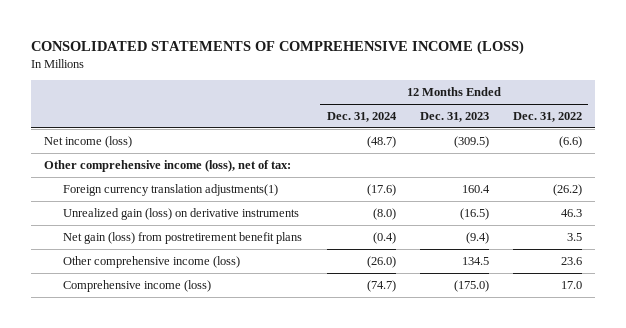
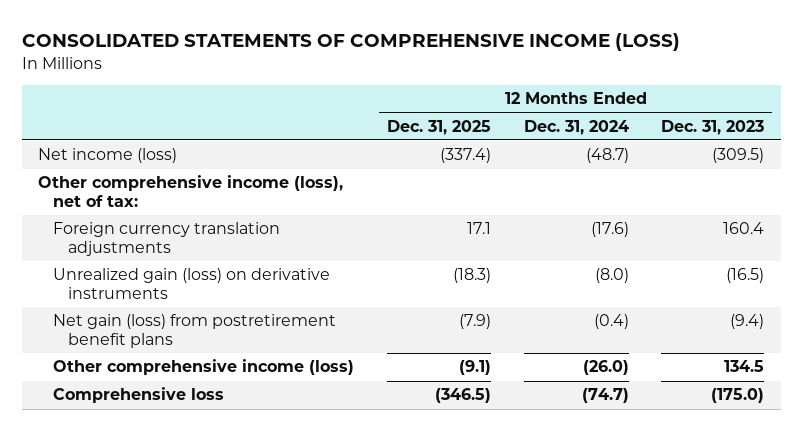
- | 12 Months Ended Dec. 31, 2024 | 12 Months Ended Dec. 31, 2023 | 12 Months Ended Dec. 31, 2022
+ | 12 Months Ended Dec. 31, 2025 | 12 Months Ended Dec. 31, 2024 | 12 Months Ended Dec. 31, 2023
- Foreign currency translation adjustments(1) | (17.6) | 160.4 | (26.2)
+ Foreign currency translation adjustments | 17.1 | (17.6) | 160.4
- Comprehensive income (loss) | (74.7) | (175.0) | 17.0
+ Comprehensive loss | (346.5) | (74.7) | (175.0)

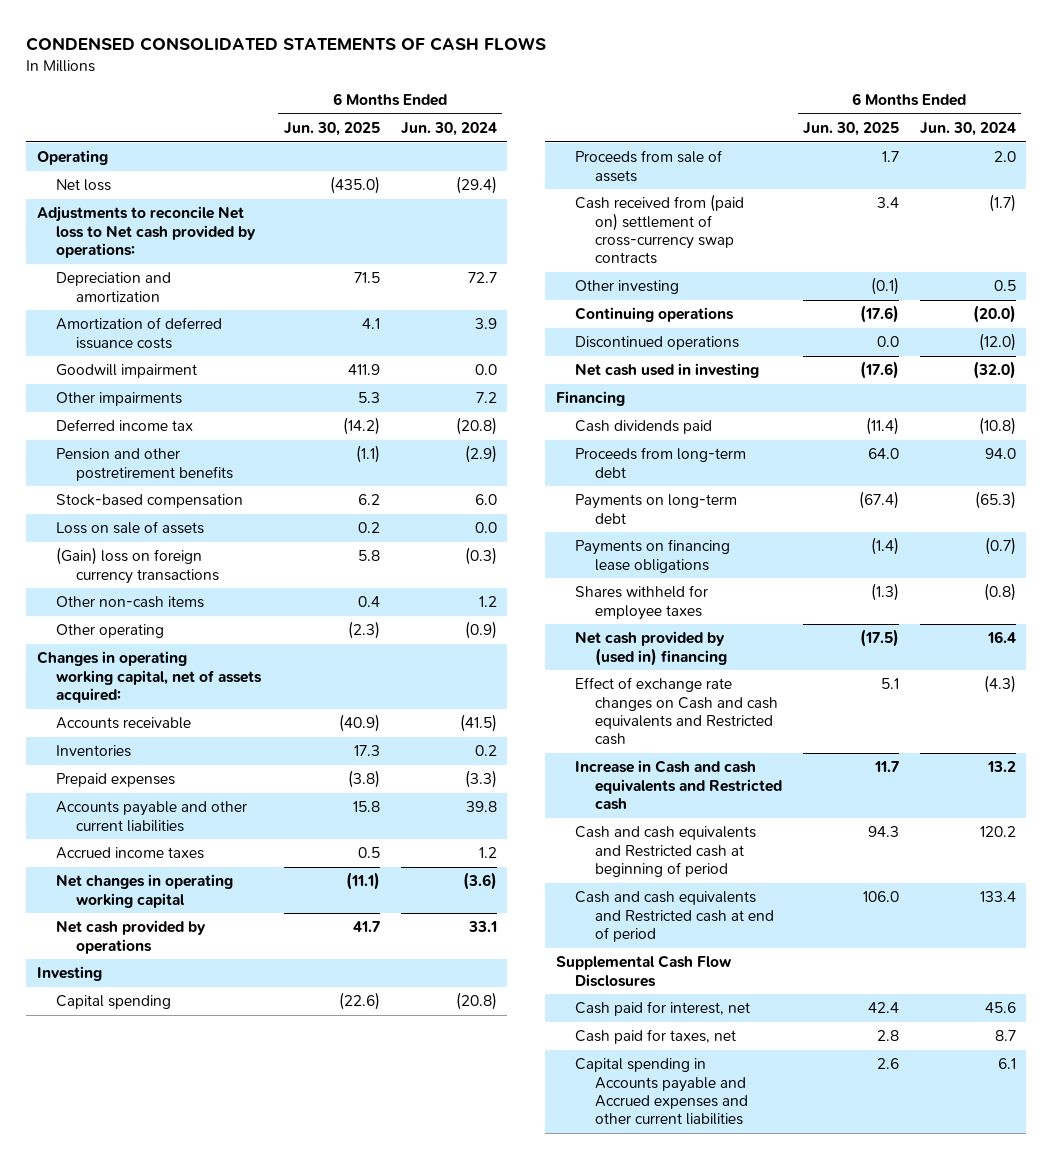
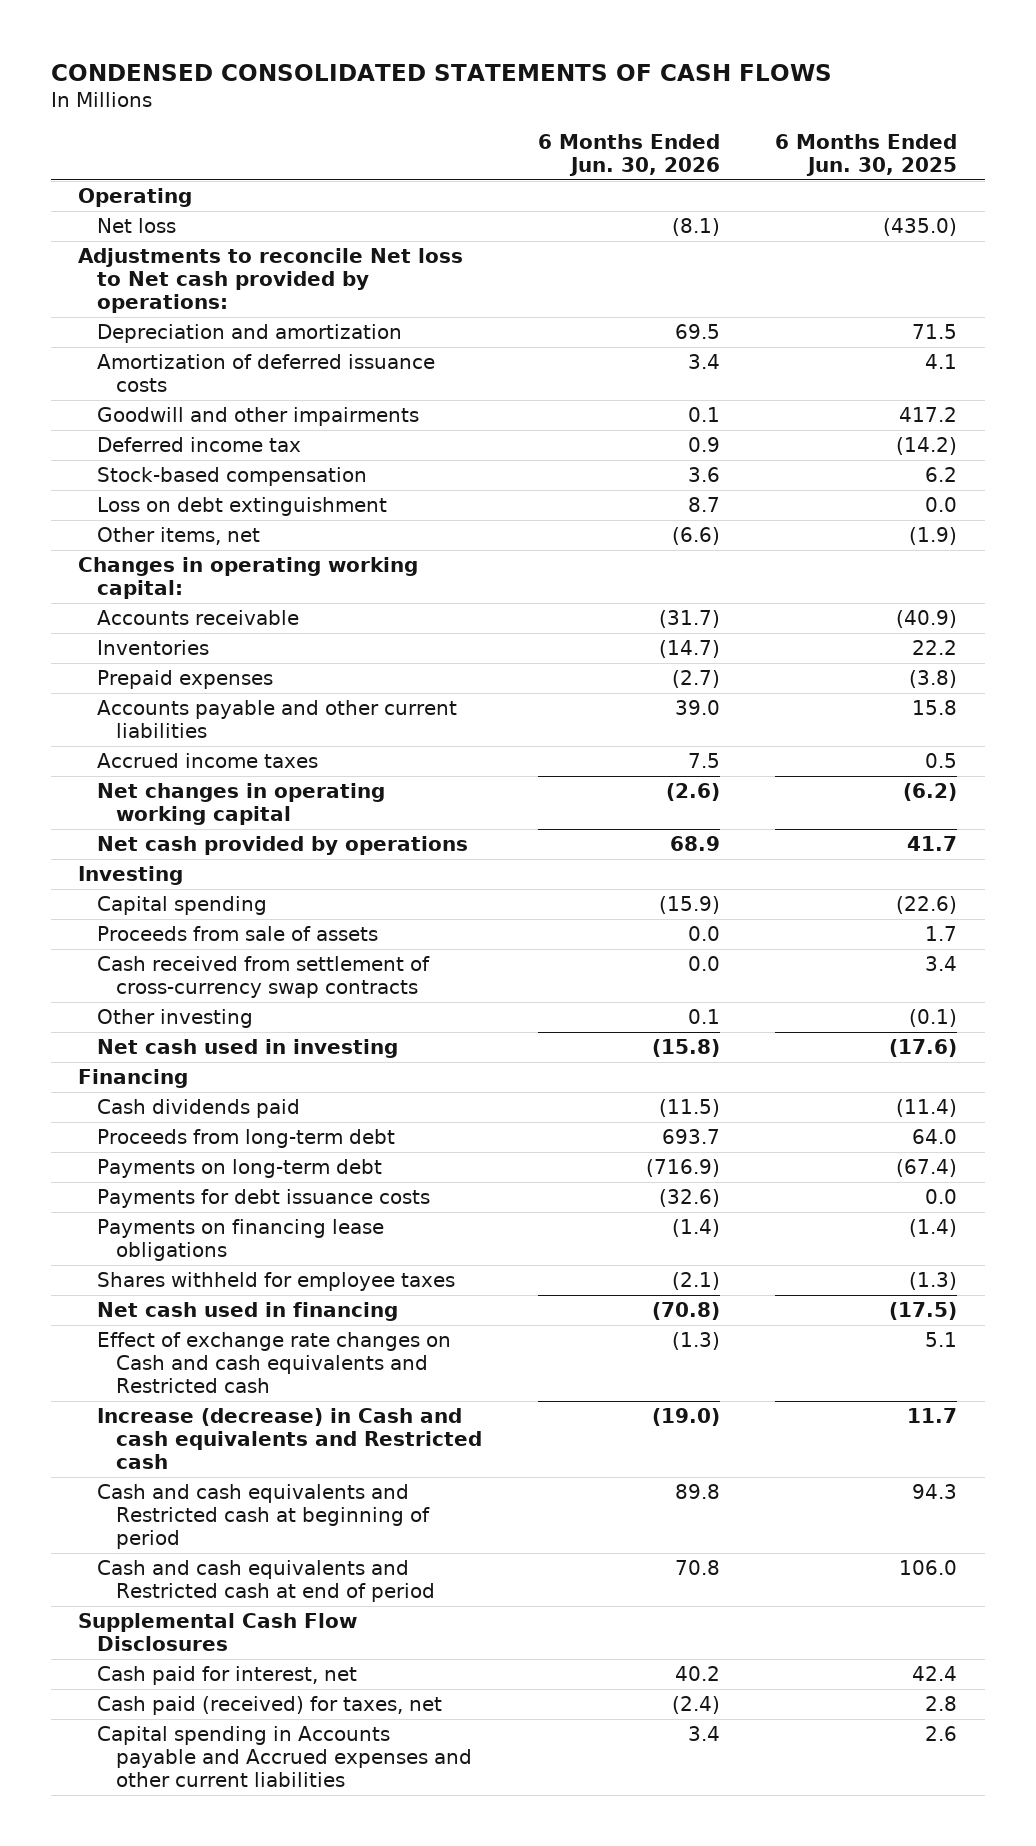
- | 6 Months Ended Jun. 30, 2025 | 6 Months Ended Jun. 30, 2024
+ | 6 Months Ended Jun. 30, 2026 | 6 Months Ended Jun. 30, 2025
- Goodwill impairment | 411.9 | 0.0
- Other impairments | 5.3 | 7.2
+ Goodwill and other impairments | 0.1 | 417.2
- Pension and other postretirement benefits | (1.1) | (2.9)
- Loss on sale of assets | 0.2 | 0.0
- (Gain) loss on foreign currency transactions | 5.8 | (0.3)
- Other non-cash items | 0.4 | 1.2
- Other operating | (2.3) | (0.9)
- Changes in operating working capital, net of assets acquired:
+ Loss on debt extinguishment | 8.7 | 0.0
+ Other items, net | (6.6) | (1.9)
+ Changes in operating working capital:
- Inventories | 17.3 | 0.2
+ Inventories | (14.7) | 22.2
- Net changes in operating working capital | (11.1) | (3.6)
+ Net changes in operating working capital | (2.6) | (6.2)
- Cash received from (paid on) settlement of cross-currency swap contracts | 3.4 | (1.7)
+ Cash received from settlement of cross-currency swap contracts | 0.0 | 3.4
- Continuing operations | (17.6) | (20.0)
- Discontinued operations | 0.0 | (12.0)
+ Payments for debt issuance costs | (32.6) | 0.0
- Net cash provided by (used in) financing | (17.5) | 16.4
+ Net cash used in financing | (70.8) | (17.5)
- Increase in Cash and cash equivalents and Restricted cash | 11.7 | 13.2
+ Increase (decrease) in Cash and cash equivalents and Restricted cash | (19.0) | 11.7
- Cash paid for taxes, net | 2.8 | 8.7
+ Cash paid (received) for taxes, net | (2.4) | 2.8

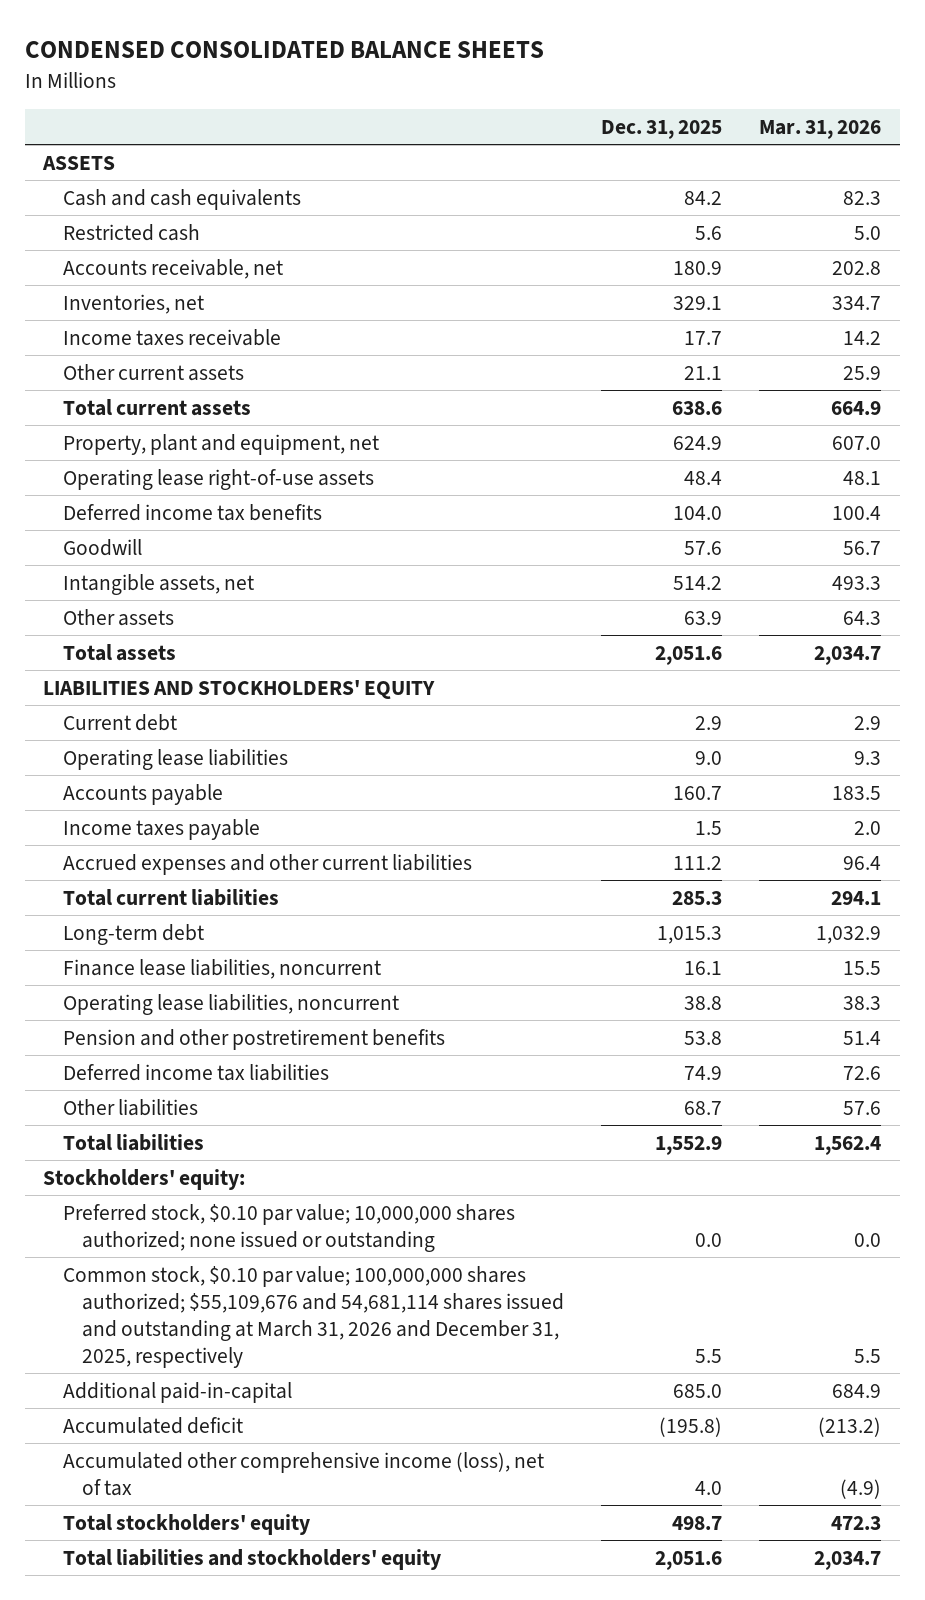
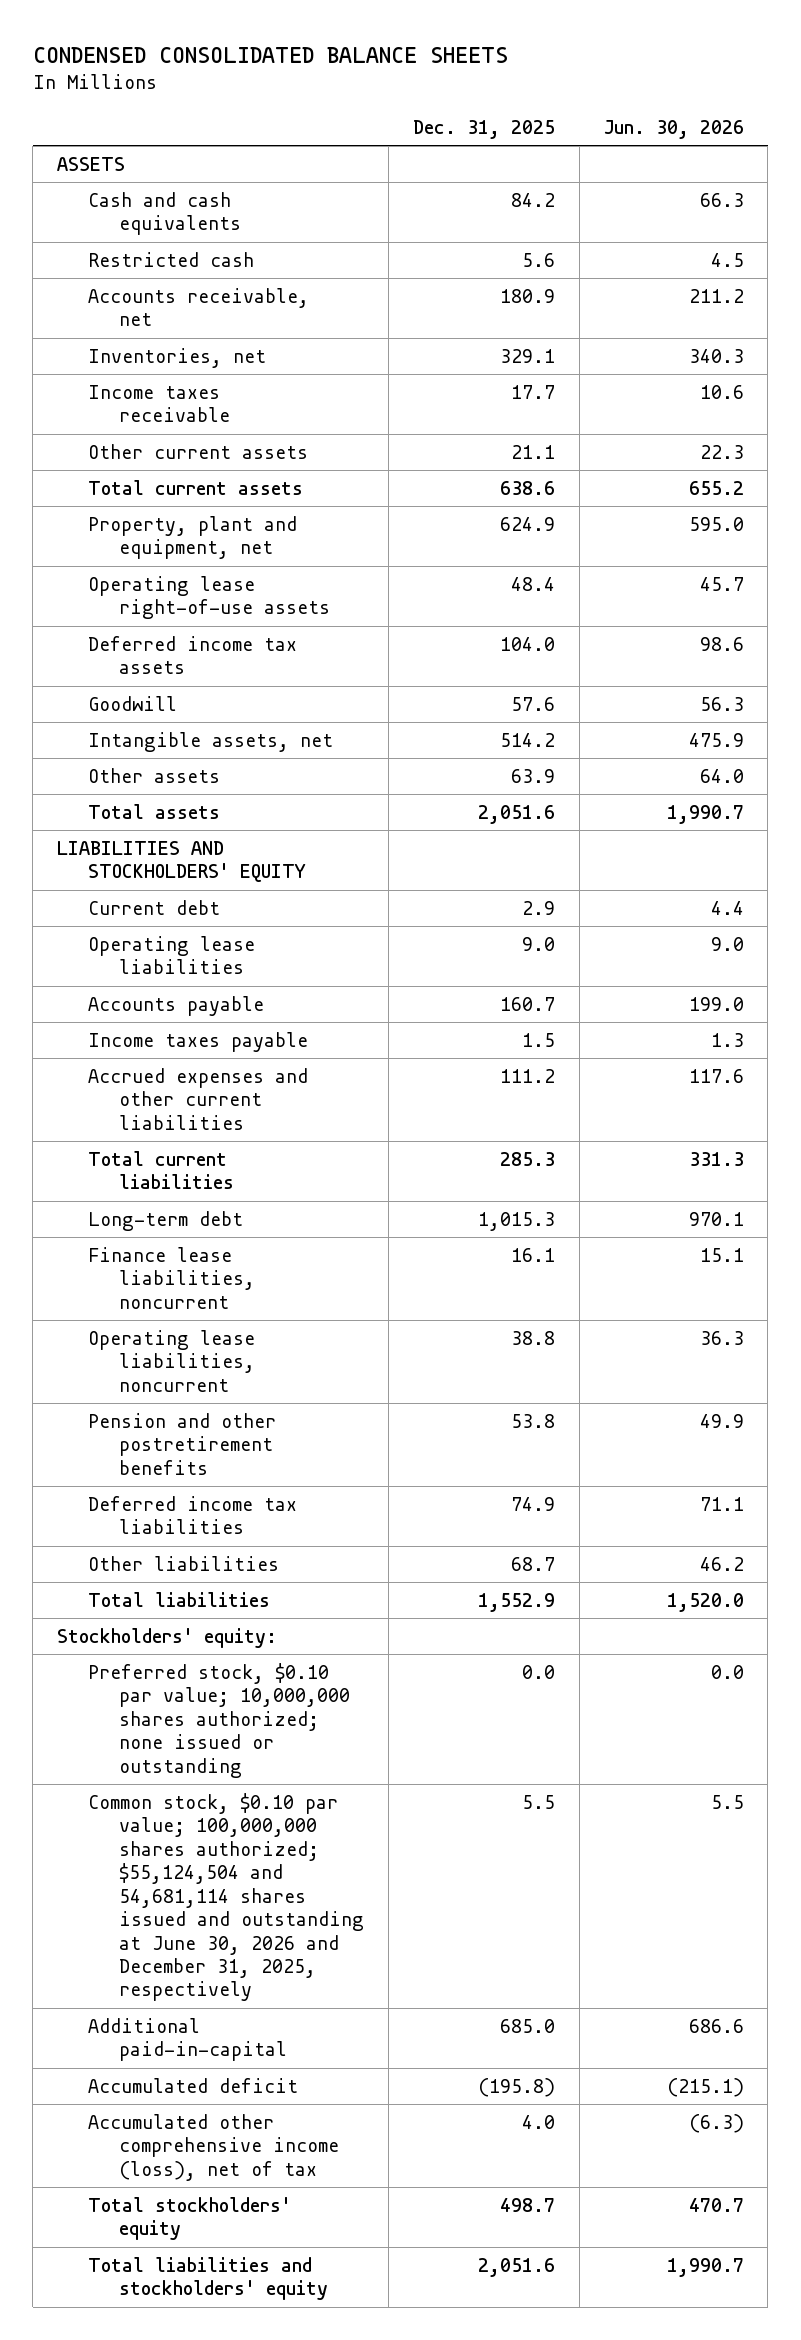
- | Dec. 31, 2025 | Mar. 31, 2026
+ | Dec. 31, 2025 | Jun. 30, 2026
- Deferred income tax benefits | 104.0 | 100.4
+ Deferred income tax assets | 104.0 | 98.6
- Common stock, $0.10 par value; 100,000,000 shares authorized; $55,109,676 and 54,681,114 shares issued and outstanding at March 31, 2026 and December 31, 2025, respectively | 5.5 | 5.5
+ Common stock, $0.10 par value; 100,000,000 shares authorized; $55,124,504 and 54,681,114 shares issued and outstanding at June 30, 2026 and December 31, 2025, respectively | 5.5 | 5.5

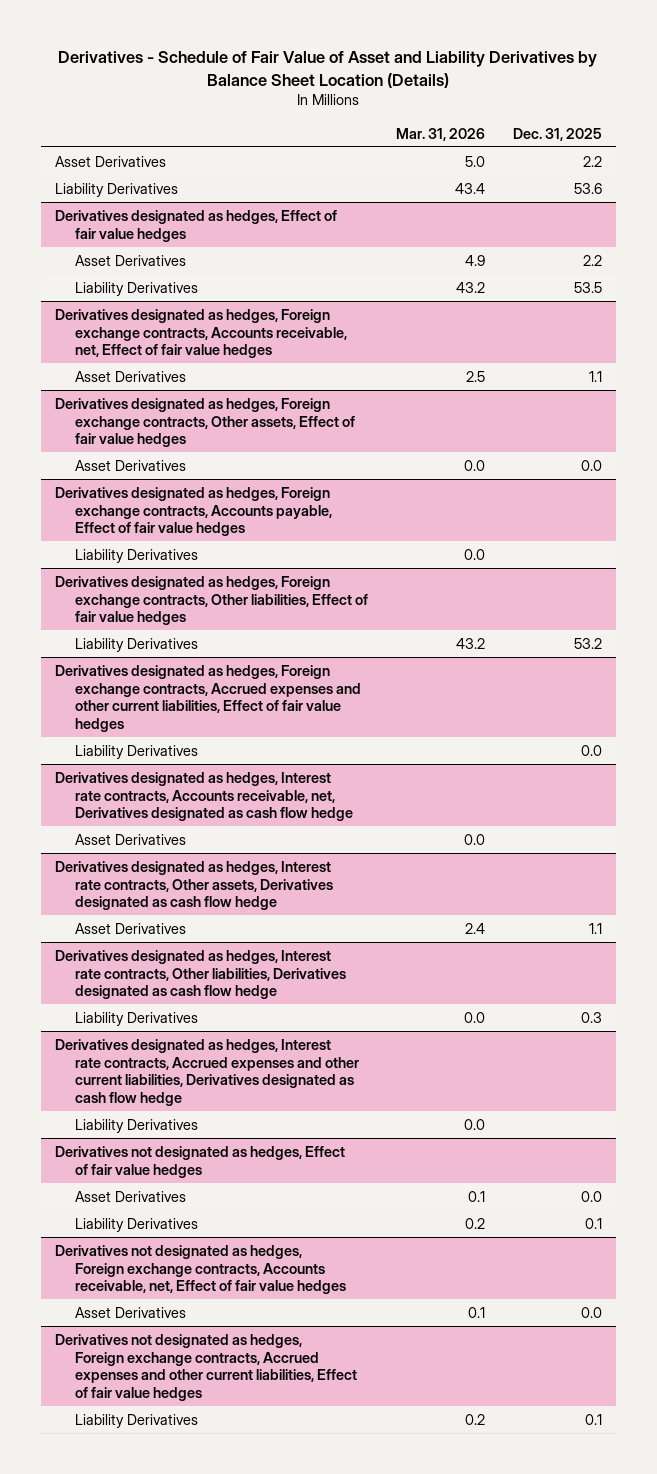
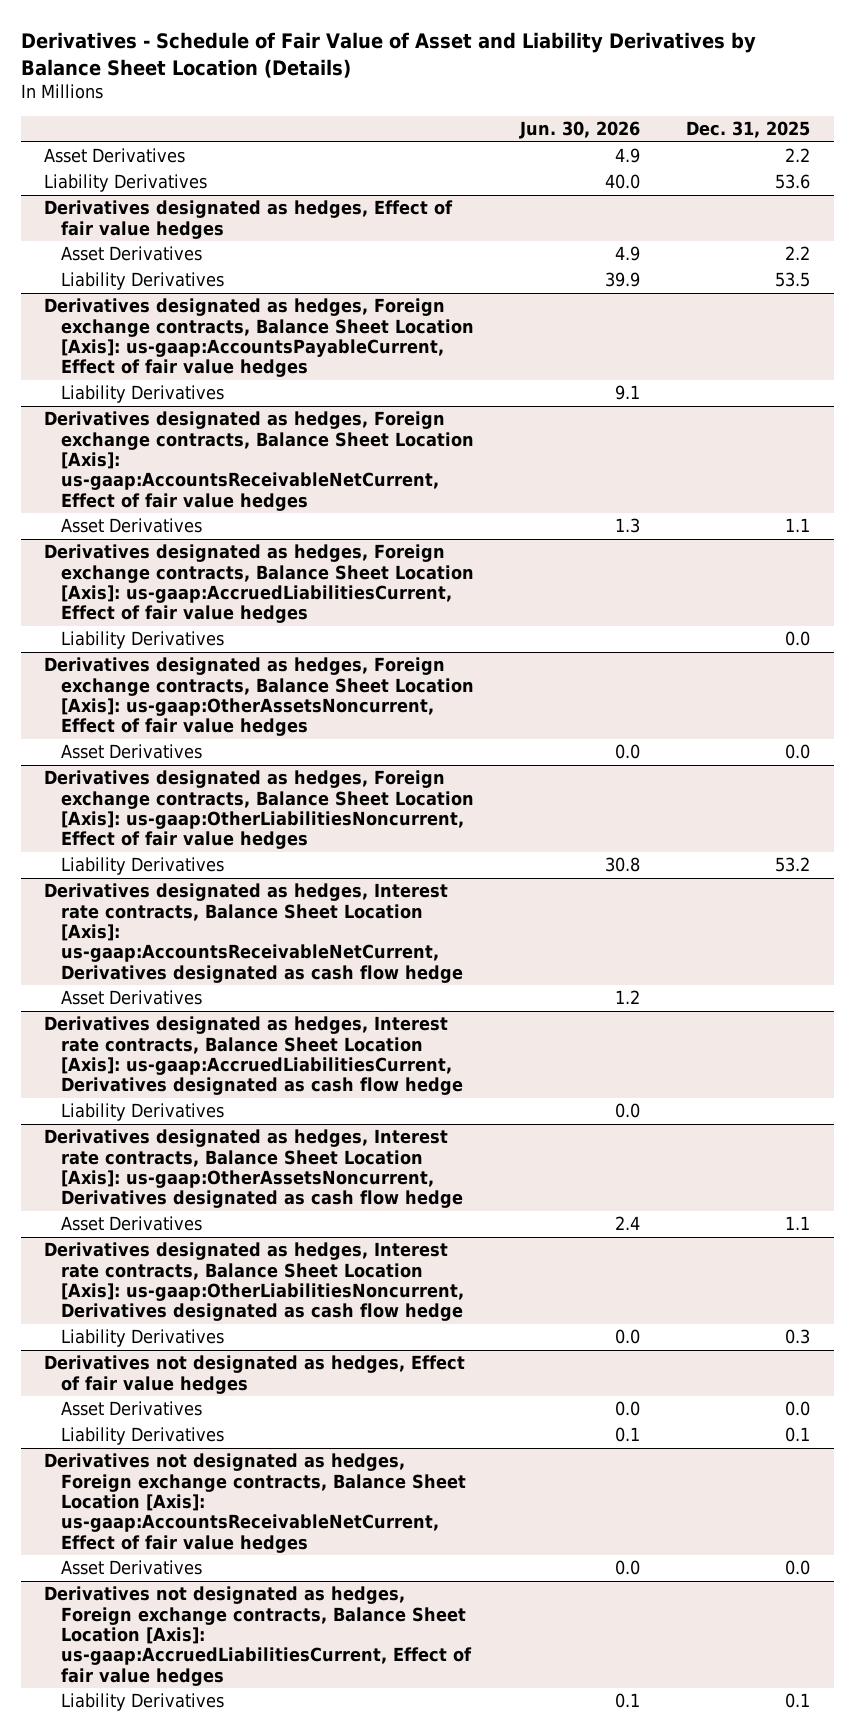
- | Mar. 31, 2026 | Dec. 31, 2025
+ | Jun. 30, 2026 | Dec. 31, 2025
- Derivatives designated as hedges, Foreign exchange contracts, Accounts receivable, net, Effect of fair value hedges
+ Derivatives designated as hedges, Foreign exchange contracts, Balance Sheet Location [Axis]: us-gaap:AccountsPayableCurrent, Effect of fair value hedges
+ Liability Derivatives | 9.1 |
+ Derivatives designated as hedges, Foreign exchange contracts, Balance Sheet Location [Axis]: us-gaap:AccountsReceivableNetCurrent, Effect of fair value hedges
- Derivatives designated as hedges, Foreign exchange contracts, Other assets, Effect of fair value hedges
+ Derivatives designated as hedges, Foreign exchange contracts, Balance Sheet Location [Axis]: us-gaap:AccruedLiabilitiesCurrent, Effect of fair value hedges
+ Liability Derivatives | | 0.0
+ Derivatives designated as hedges, Foreign exchange contracts, Balance Sheet Location [Axis]: us-gaap:OtherAssetsNoncurrent, Effect of fair value hedges
- Derivatives designated as hedges, Foreign exchange contracts, Accounts payable, Effect of fair value hedges
- Liability Derivatives | 0.0 |
- Derivatives designated as hedges, Foreign exchange contracts, Other liabilities, Effect of fair value hedges
+ Derivatives designated as hedges, Foreign exchange contracts, Balance Sheet Location [Axis]: us-gaap:OtherLiabilitiesNoncurrent, Effect of fair value hedges
- Derivatives designated as hedges, Foreign exchange contracts, Accrued expenses and other current liabilities, Effect of fair value hedges
- Liability Derivatives | | 0.0
- Derivatives designated as hedges, Interest rate contracts, Accounts receivable, net, Derivatives designated as cash flow hedge
+ Derivatives designated as hedges, Interest rate contracts, Balance Sheet Location [Axis]: us-gaap:AccountsReceivableNetCurrent, Derivatives designated as cash flow hedge
- Derivatives designated as hedges, Interest rate contracts, Other assets, Derivatives designated as cash flow hedge
+ Derivatives designated as hedges, Interest rate contracts, Balance Sheet Location [Axis]: us-gaap:AccruedLiabilitiesCurrent, Derivatives designated as cash flow hedge
+ Liability Derivatives | 0.0 |
+ Derivatives designated as hedges, Interest rate contracts, Balance Sheet Location [Axis]: us-gaap:OtherAssetsNoncurrent, Derivatives designated as cash flow hedge
- Derivatives designated as hedges, Interest rate contracts, Other liabilities, Derivatives designated as cash flow hedge
+ Derivatives designated as hedges, Interest rate contracts, Balance Sheet Location [Axis]: us-gaap:OtherLiabilitiesNoncurrent, Derivatives designated as cash flow hedge
- Derivatives designated as hedges, Interest rate contracts, Accrued expenses and other current liabilities, Derivatives designated as cash flow hedge
- Liability Derivatives | 0.0 |
- Derivatives not designated as hedges, Foreign exchange contracts, Accounts receivable, net, Effect of fair value hedges
+ Derivatives not designated as hedges, Foreign exchange contracts, Balance Sheet Location [Axis]: us-gaap:AccountsReceivableNetCurrent, Effect of fair value hedges
- Derivatives not designated as hedges, Foreign exchange contracts, Accrued expenses and other current liabilities, Effect of fair value hedges
+ Derivatives not designated as hedges, Foreign exchange contracts, Balance Sheet Location [Axis]: us-gaap:AccruedLiabilitiesCurrent, Effect of fair value hedges

